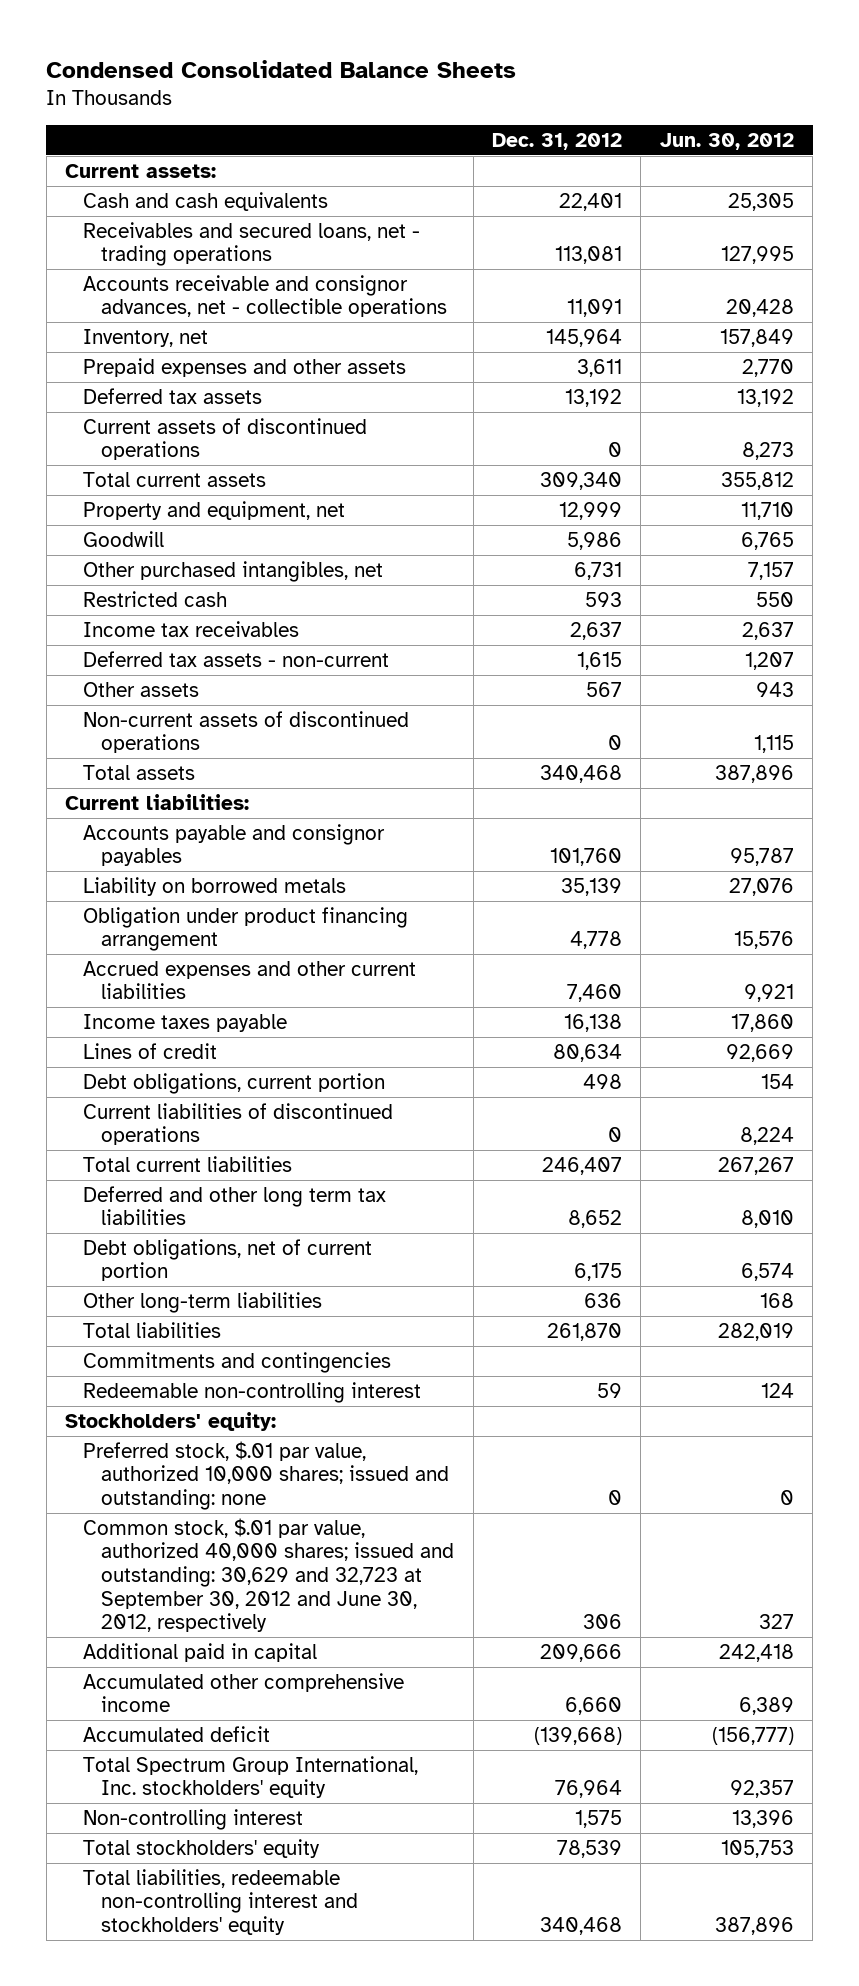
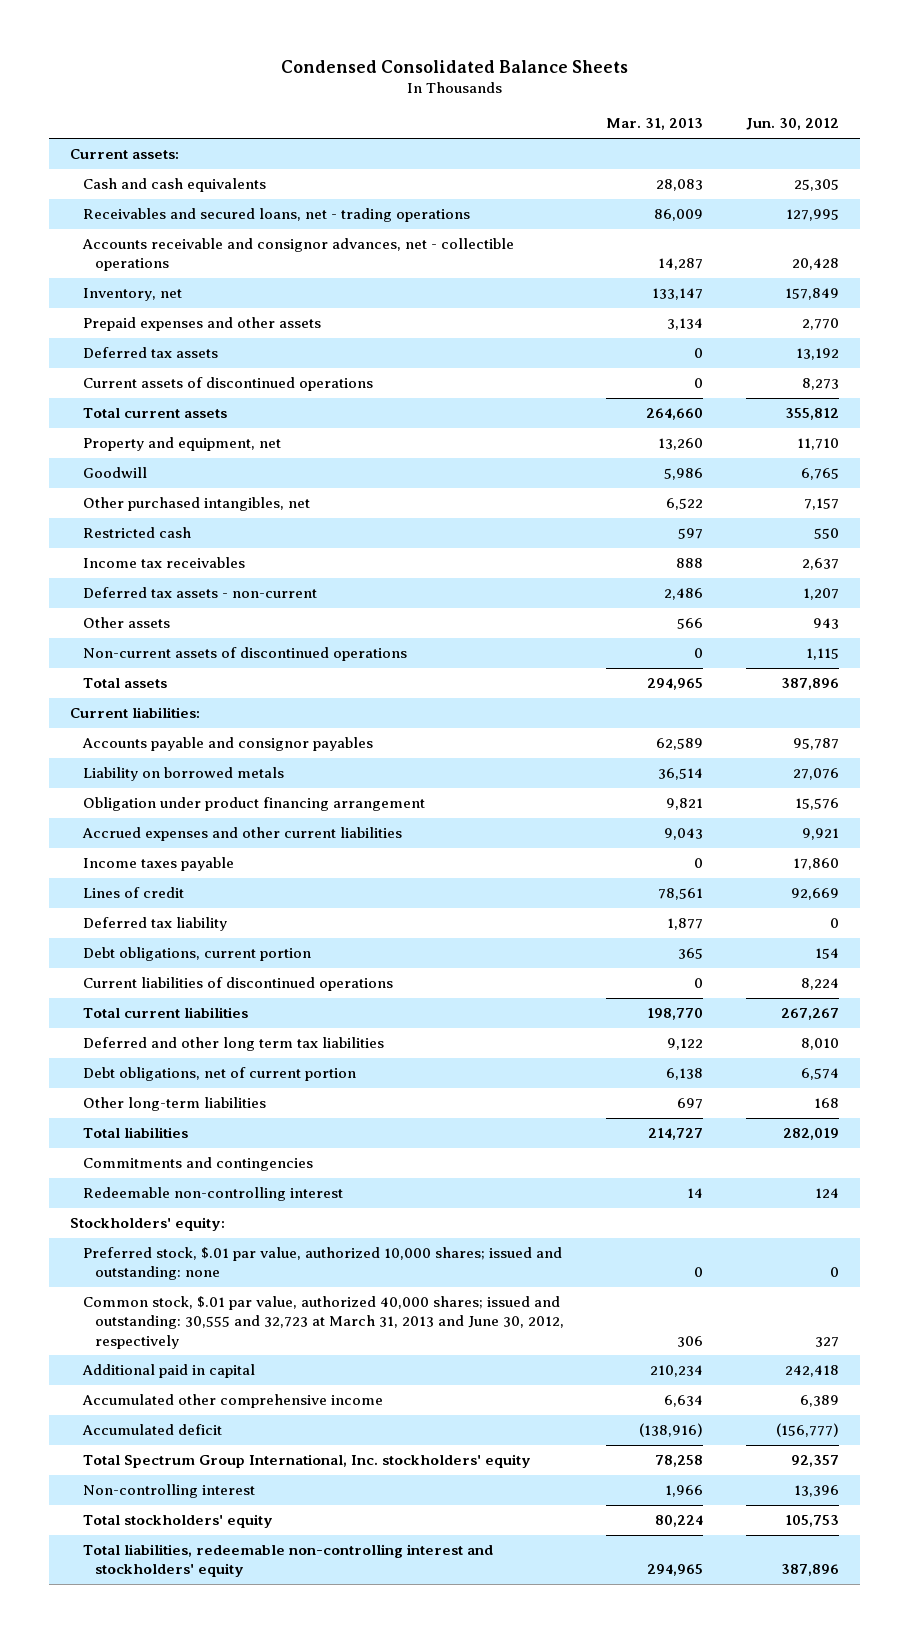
- | Dec. 31, 2012 | Jun. 30, 2012
+ | Mar. 31, 2013 | Jun. 30, 2012
+ Deferred tax liability | 1,877 | 0
- Common stock, $.01 par value, authorized 40,000 shares; issued and outstanding: 30,629 and 32,723 at September 30, 2012 and June 30, 2012, respectively | 306 | 327
+ Common stock, $.01 par value, authorized 40,000 shares; issued and outstanding: 30,555 and 32,723 at March 31, 2013 and June 30, 2012, respectively | 306 | 327

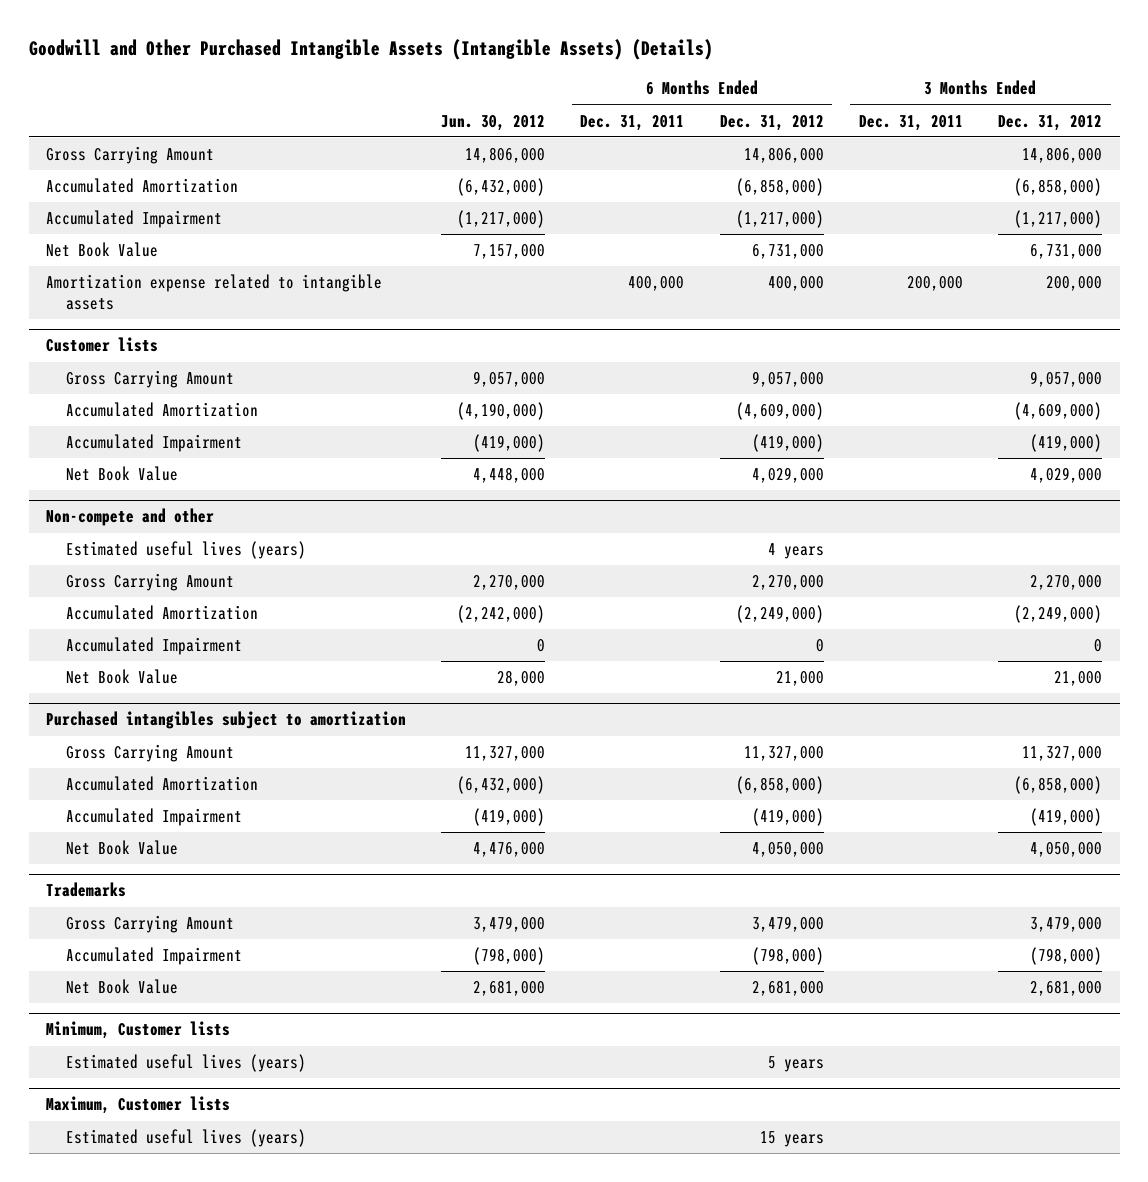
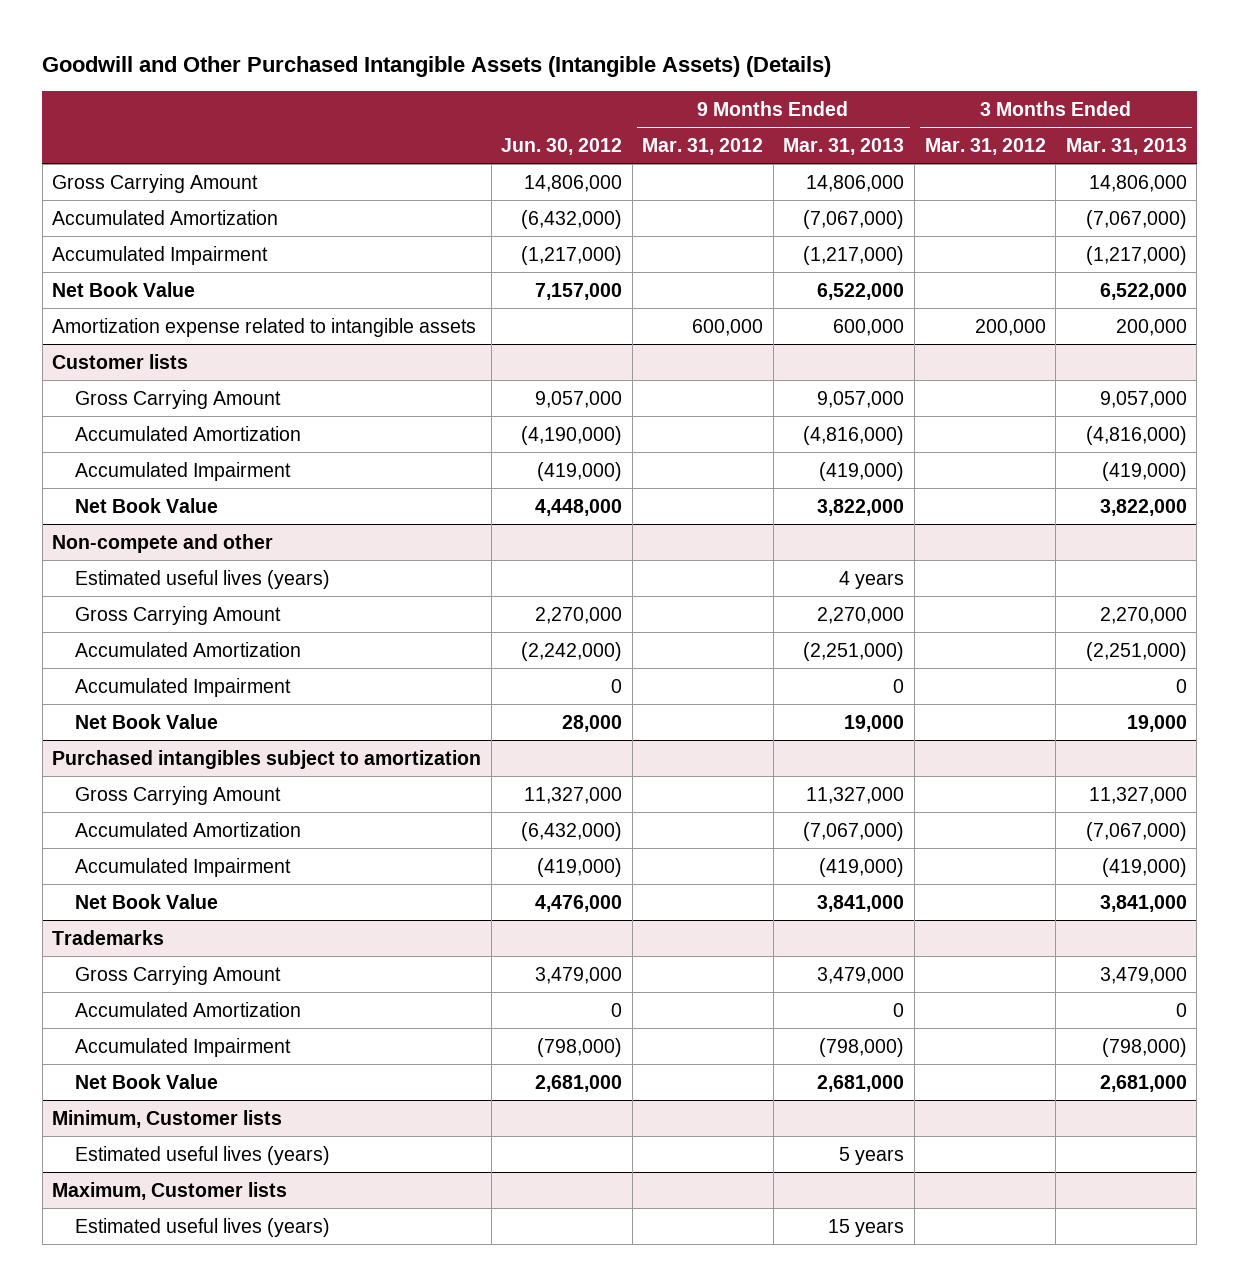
- | Jun. 30, 2012 | 6 Months Ended Dec. 31, 2011 | 6 Months Ended Dec. 31, 2012 | 3 Months Ended Dec. 31, 2011 | 3 Months Ended Dec. 31, 2012
+ | Jun. 30, 2012 | 9 Months Ended Mar. 31, 2012 | 9 Months Ended Mar. 31, 2013 | 3 Months Ended Mar. 31, 2012 | 3 Months Ended Mar. 31, 2013
@ Trademarks
+ Accumulated Amortization | 0 | | 0 | | 0

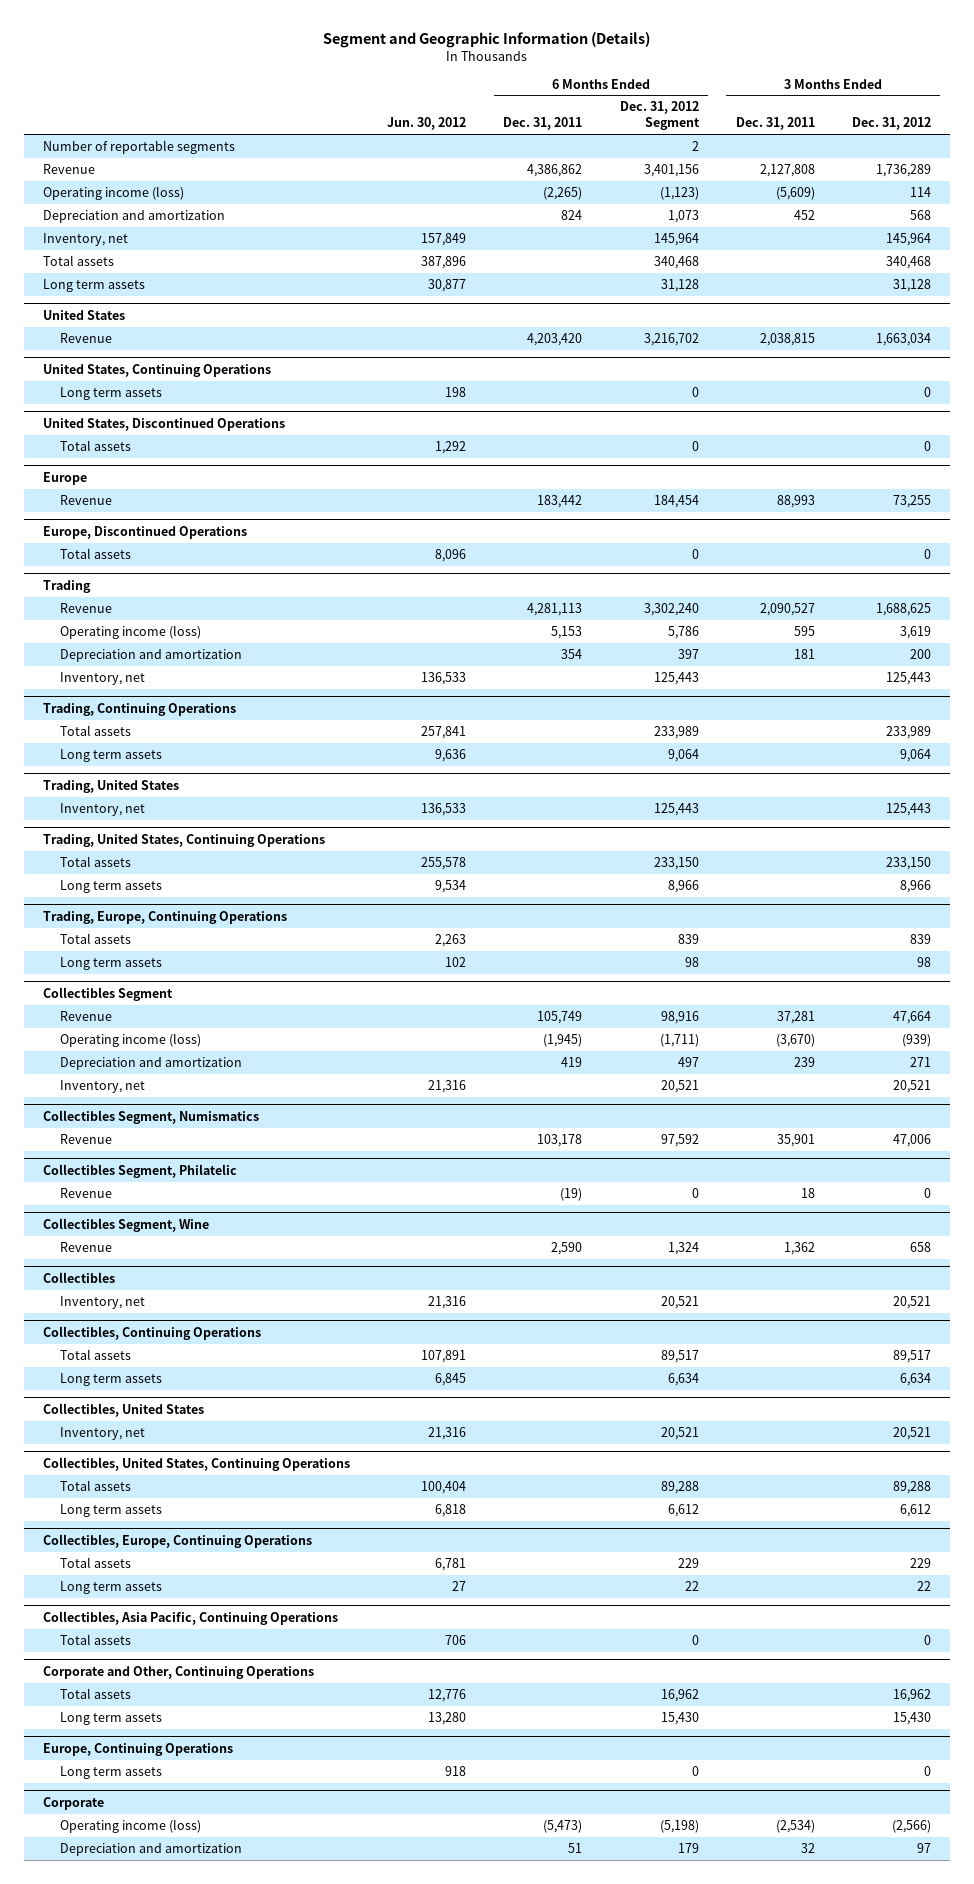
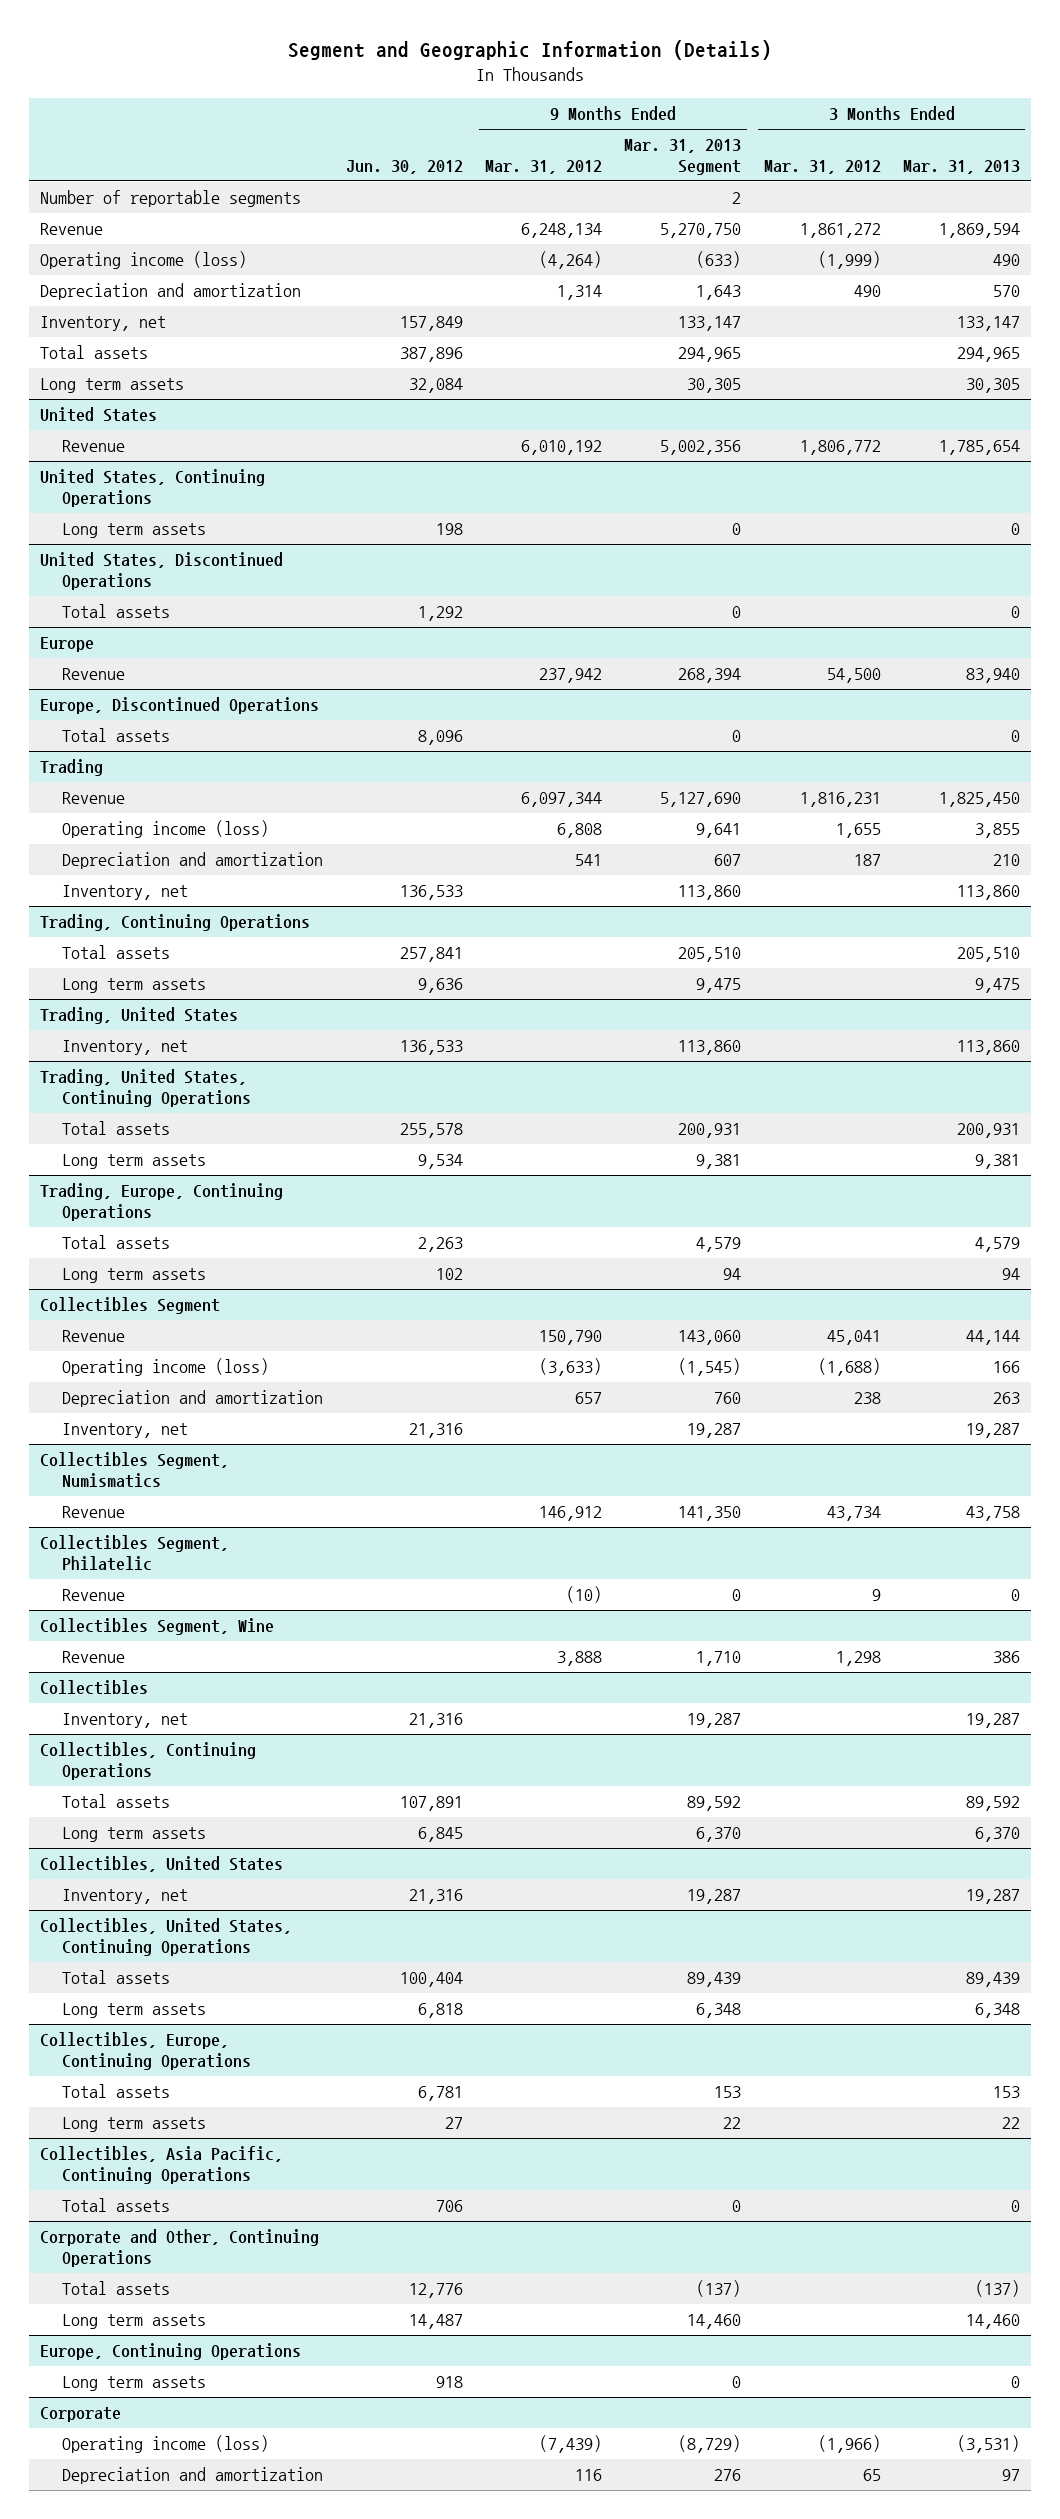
- | Jun. 30, 2012 | 6 Months Ended Dec. 31, 2011 | 6 Months Ended Dec. 31, 2012 Segment | 3 Months Ended Dec. 31, 2011 | 3 Months Ended Dec. 31, 2012
+ | Jun. 30, 2012 | 9 Months Ended Mar. 31, 2012 | 9 Months Ended Mar. 31, 2013 Segment | 3 Months Ended Mar. 31, 2012 | 3 Months Ended Mar. 31, 2013
- Long term assets | 30,877 | | 31,128 | | 31,128
+ Long term assets | 32,084 | | 30,305 | | 30,305
@ Corporate and Other, Continuing Operations
- Long term assets | 13,280 | | 15,430 | | 15,430
+ Long term assets | 14,487 | | 14,460 | | 14,460

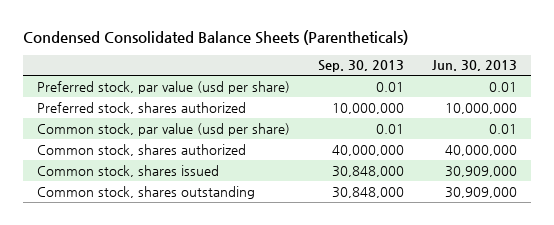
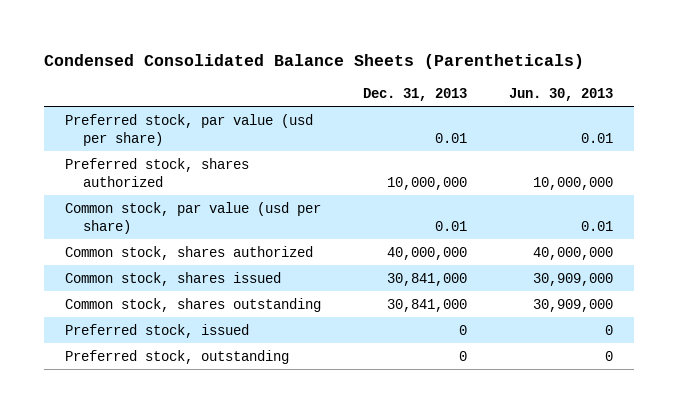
- | Sep. 30, 2013 | Jun. 30, 2013
+ | Dec. 31, 2013 | Jun. 30, 2013
+ Preferred stock, issued | 0 | 0
+ Preferred stock, outstanding | 0 | 0

